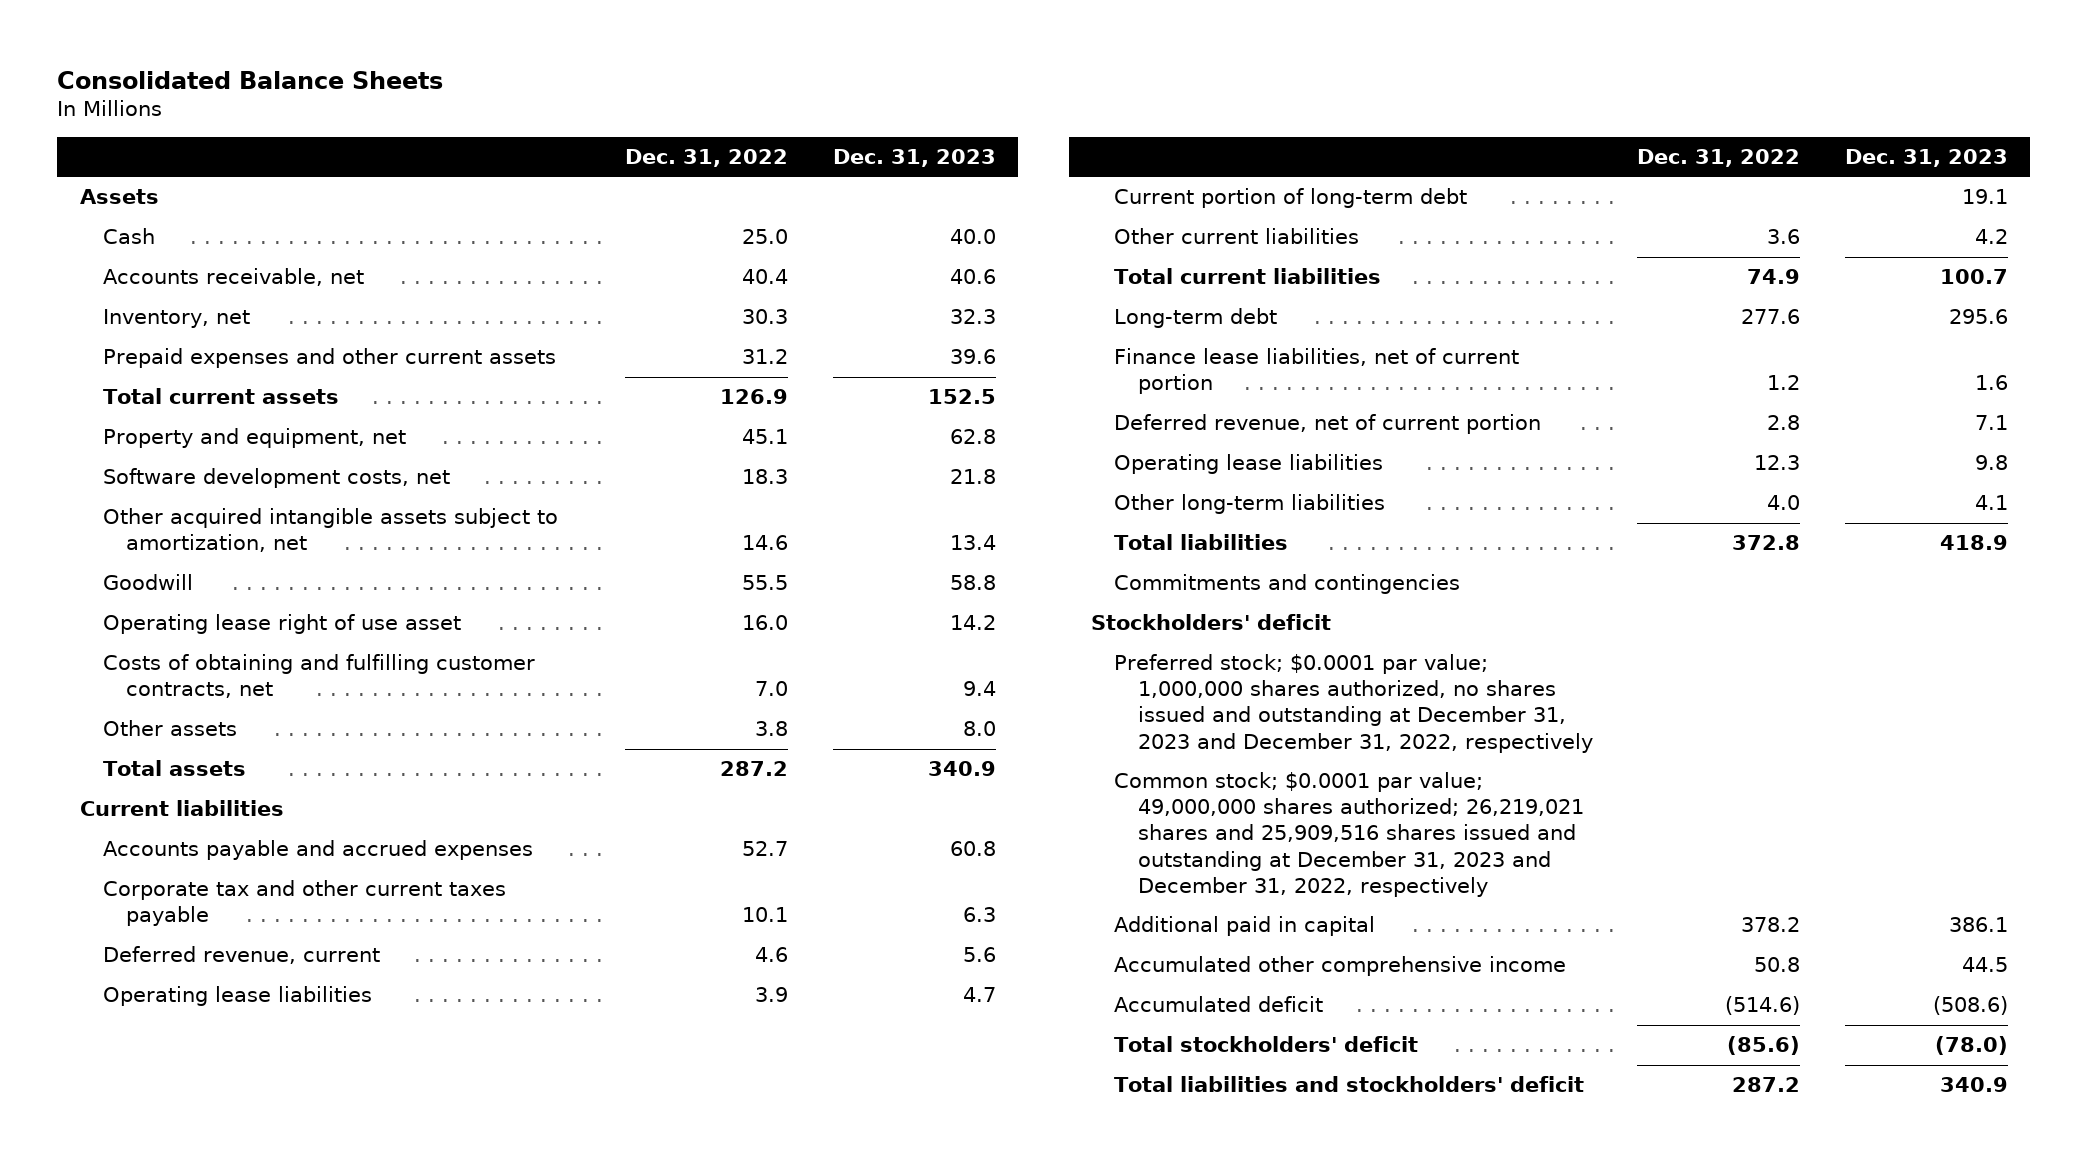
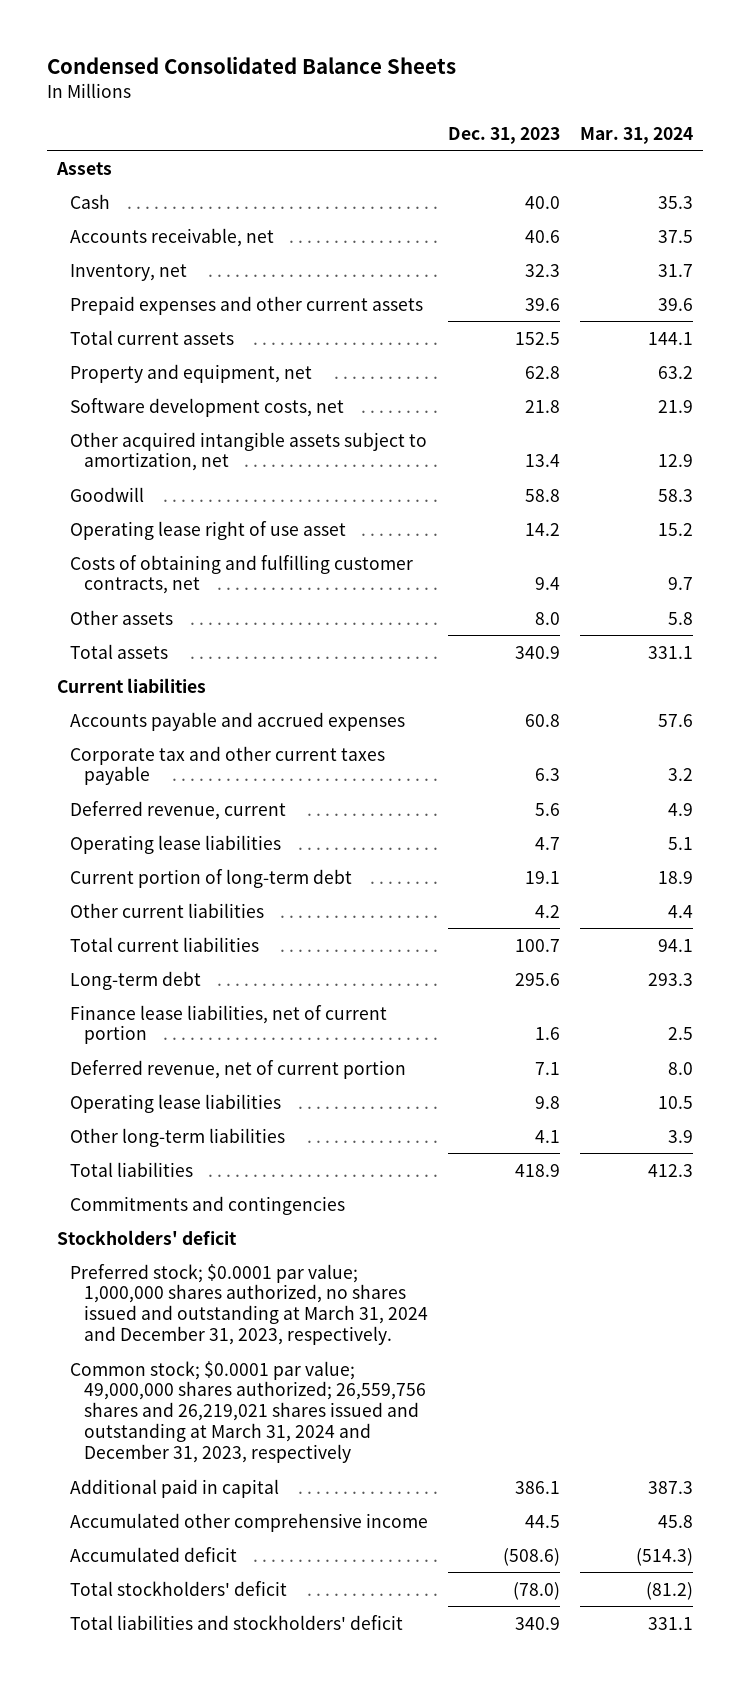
- Consolidated Balance Sheets
+ Condensed Consolidated Balance Sheets
- | Dec. 31, 2022 | Dec. 31, 2023
+ | Dec. 31, 2023 | Mar. 31, 2024
- Preferred stock; $0.0001 par value; 1,000,000 shares authorized, no shares issued and outstanding at December 31, 2023 and December 31, 2022, respectively
- Common stock; $0.0001 par value; 49,000,000 shares authorized; 26,219,021 shares and 25,909,516 shares issued and outstanding at December 31, 2023 and December 31, 2022, respectively
+ Preferred stock; $0.0001 par value; 1,000,000 shares authorized, no shares issued and outstanding at March 31, 2024 and December 31, 2023, respectively.
+ Common stock; $0.0001 par value; 49,000,000 shares authorized; 26,559,756 shares and 26,219,021 shares issued and outstanding at March 31, 2024 and December 31, 2023, respectively

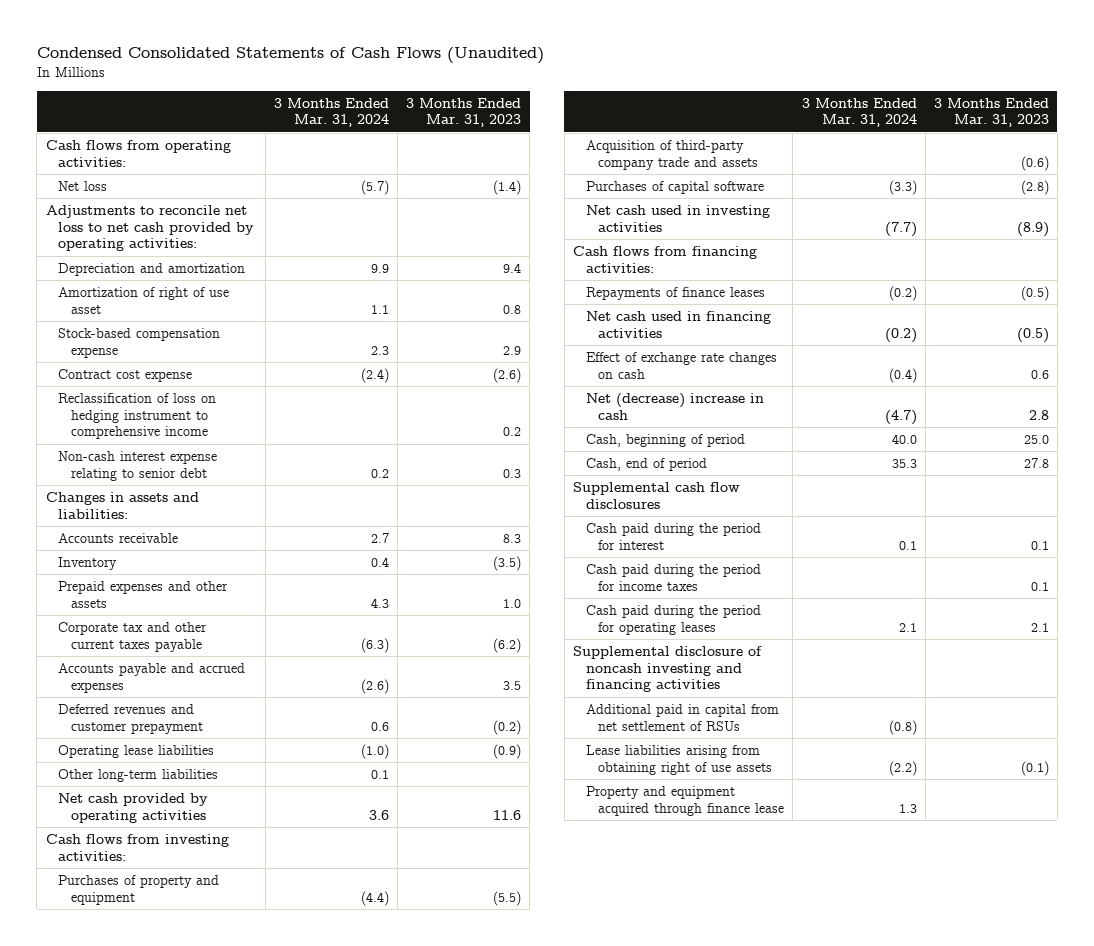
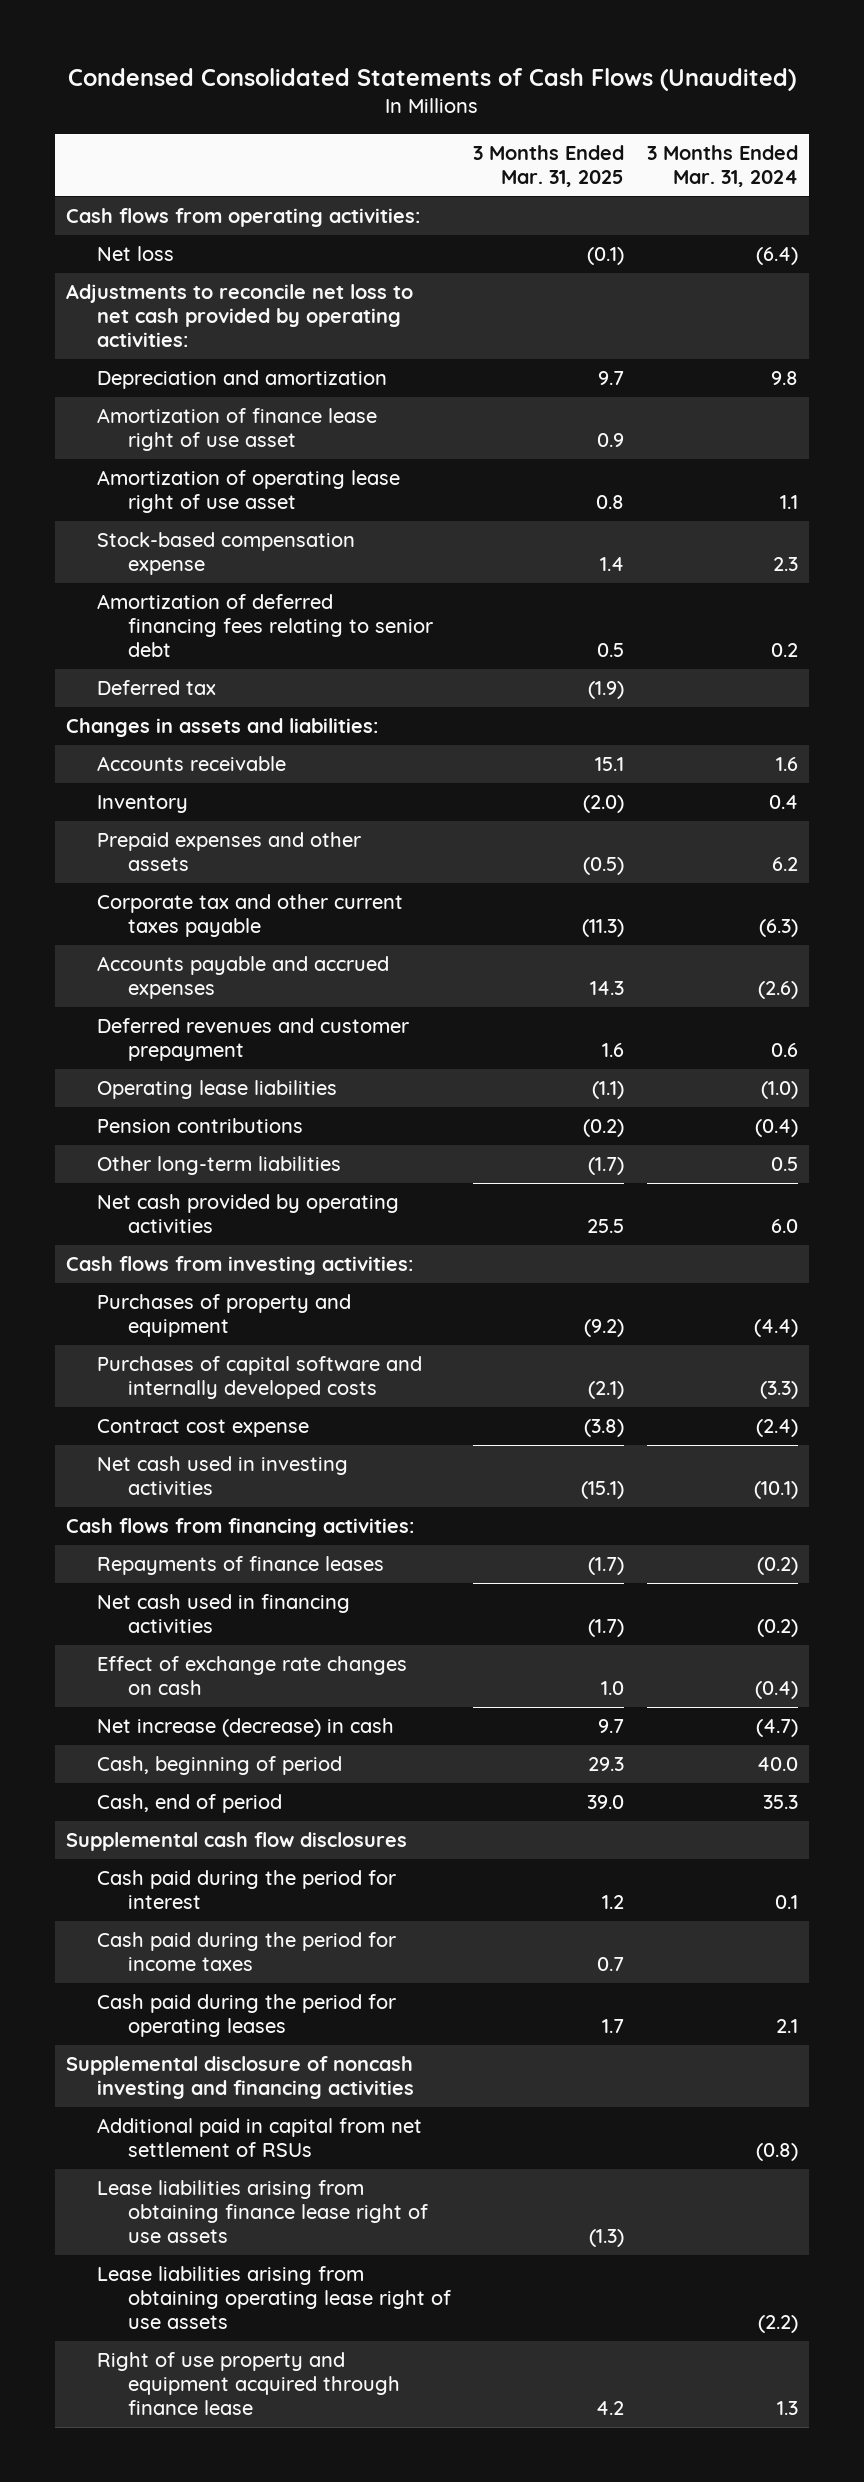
- | 3 Months Ended Mar. 31, 2024 | 3 Months Ended Mar. 31, 2023
+ | 3 Months Ended Mar. 31, 2025 | 3 Months Ended Mar. 31, 2024
- Net loss | (5.7) | (1.4)
+ Net loss | (0.1) | (6.4)
- Depreciation and amortization | 9.9 | 9.4
- Amortization of right of use asset | 1.1 | 0.8
+ Depreciation and amortization | 9.7 | 9.8
+ Amortization of finance lease right of use asset | 0.9 |
+ Amortization of operating lease right of use asset | 0.8 | 1.1
- Reclassification of loss on hedging instrument to comprehensive income | | 0.2
- Non-cash interest expense relating to senior debt | 0.2 | 0.3
+ Amortization of deferred financing fees relating to senior debt | 0.5 | 0.2
+ Deferred tax | (1.9) |
- Accounts receivable | 2.7 | 8.3
+ Accounts receivable | 15.1 | 1.6
- Prepaid expenses and other assets | 4.3 | 1.0
+ Prepaid expenses and other assets | (0.5) | 6.2
- Other long-term liabilities | 0.1 |
- Net cash provided by operating activities | 3.6 | 11.6
+ Pension contributions | (0.2) | (0.4)
+ Other long-term liabilities | (1.7) | 0.5
+ Net cash provided by operating activities | 25.5 | 6.0
- Acquisition of third-party company trade and assets | | (0.6)
- Purchases of capital software | (3.3) | (2.8)
- Net cash used in investing activities | (7.7) | (8.9)
+ Purchases of capital software and internally developed costs | (2.1) | (3.3)
moved down: Contract cost expense | (3.8) | (2.4)
+ Net cash used in investing activities | (15.1) | (10.1)
- Net (decrease) increase in cash | (4.7) | 2.8
+ Net increase (decrease) in cash | 9.7 | (4.7)
- Lease liabilities arising from obtaining right of use assets | (2.2) | (0.1)
- Property and equipment acquired through finance lease | 1.3 |
+ Lease liabilities arising from obtaining finance lease right of use assets | (1.3) |
+ Lease liabilities arising from obtaining operating lease right of use assets | | (2.2)
+ Right of use property and equipment acquired through finance lease | 4.2 | 1.3

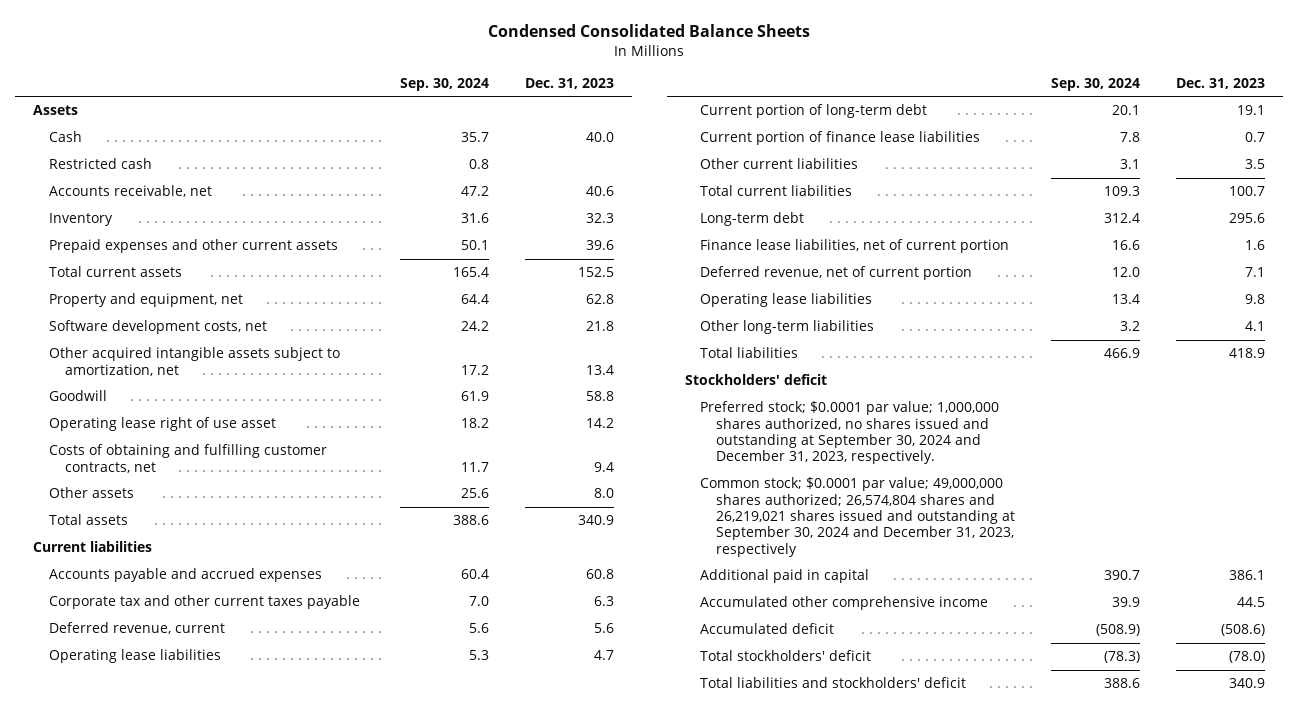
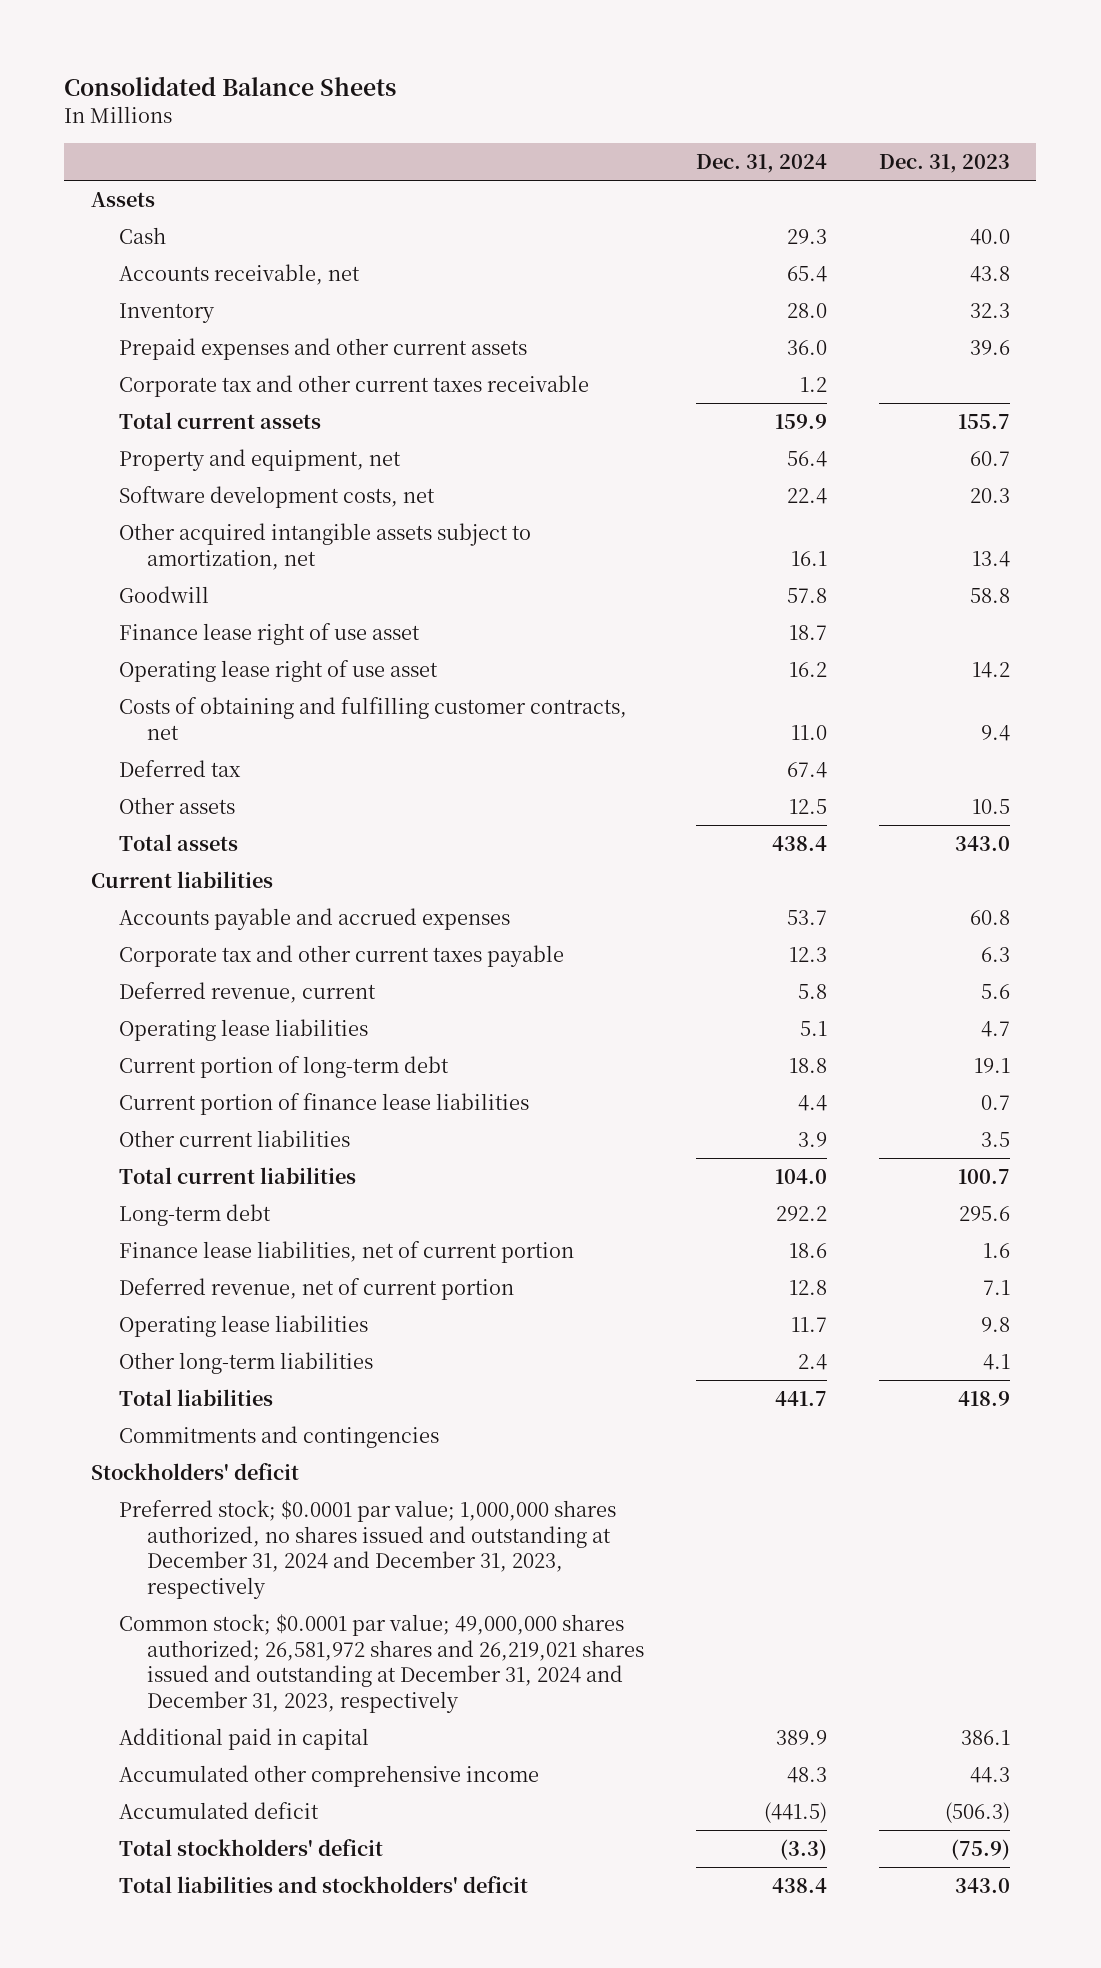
- Condensed Consolidated Balance Sheets
+ Consolidated Balance Sheets
- | Sep. 30, 2024 | Dec. 31, 2023
+ | Dec. 31, 2024 | Dec. 31, 2023
- Restricted cash | 0.8 |
- Accounts receivable, net | 47.2 | 40.6
+ Accounts receivable, net | 65.4 | 43.8
- Total current assets | 165.4 | 152.5
- Property and equipment, net | 64.4 | 62.8
- Software development costs, net | 24.2 | 21.8
+ Corporate tax and other current taxes receivable | 1.2 |
+ Total current assets | 159.9 | 155.7
+ Property and equipment, net | 56.4 | 60.7
+ Software development costs, net | 22.4 | 20.3
+ Finance lease right of use asset | 18.7 |
- Other assets | 25.6 | 8.0
- Total assets | 388.6 | 340.9
+ Deferred tax | 67.4 |
+ Other assets | 12.5 | 10.5
+ Total assets | 438.4 | 343.0
+ Commitments and contingencies
- Preferred stock; $0.0001 par value; 1,000,000 shares authorized, no shares issued and outstanding at September 30, 2024 and December 31, 2023, respectively.
- Common stock; $0.0001 par value; 49,000,000 shares authorized; 26,574,804 shares and 26,219,021 shares issued and outstanding at September 30, 2024 and December 31, 2023, respectively
+ Preferred stock; $0.0001 par value; 1,000,000 shares authorized, no shares issued and outstanding at December 31, 2024 and December 31, 2023, respectively
+ Common stock; $0.0001 par value; 49,000,000 shares authorized; 26,581,972 shares and 26,219,021 shares issued and outstanding at December 31, 2024 and December 31, 2023, respectively
- Accumulated other comprehensive income | 39.9 | 44.5
- Accumulated deficit | (508.9) | (508.6)
- Total stockholders' deficit | (78.3) | (78.0)
- Total liabilities and stockholders' deficit | 388.6 | 340.9
+ Accumulated other comprehensive income | 48.3 | 44.3
+ Accumulated deficit | (441.5) | (506.3)
+ Total stockholders' deficit | (3.3) | (75.9)
+ Total liabilities and stockholders' deficit | 438.4 | 343.0

